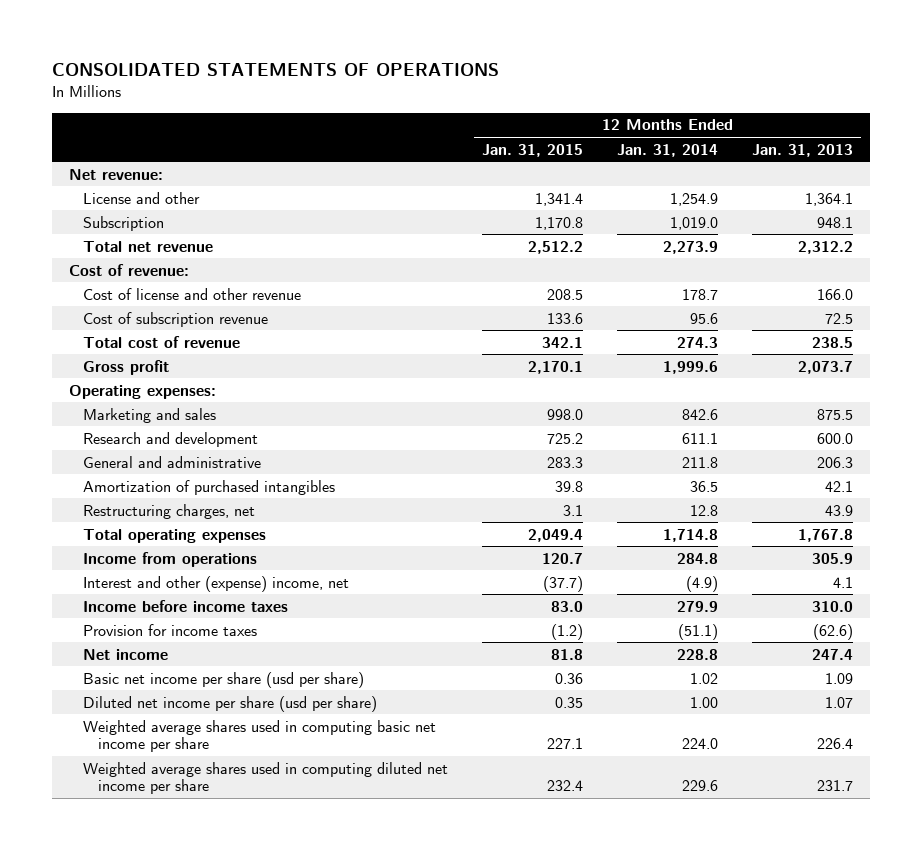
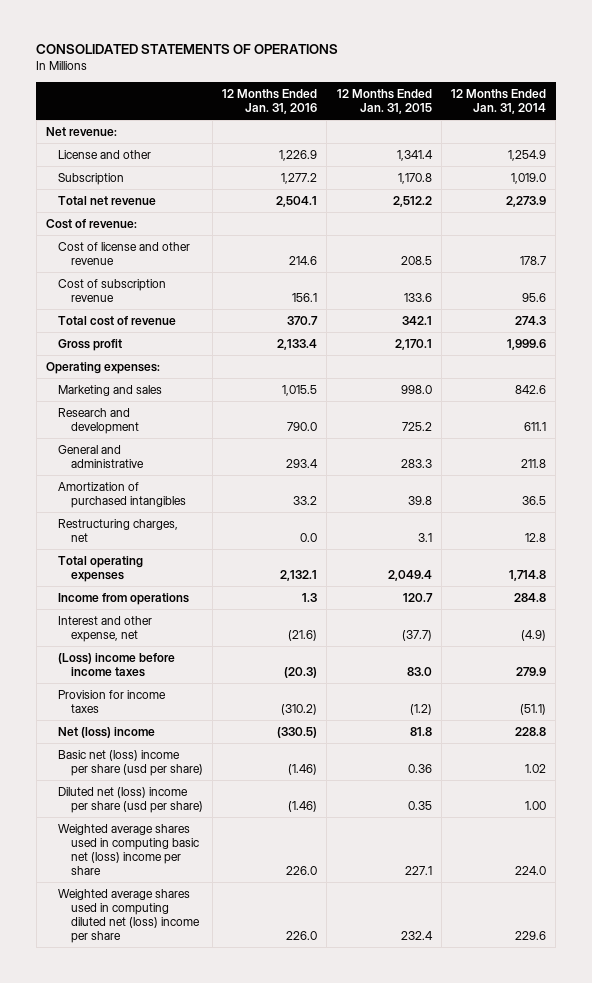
- | 12 Months Ended Jan. 31, 2015 | 12 Months Ended Jan. 31, 2014 | 12 Months Ended Jan. 31, 2013
+ | 12 Months Ended Jan. 31, 2016 | 12 Months Ended Jan. 31, 2015 | 12 Months Ended Jan. 31, 2014
- Interest and other (expense) income, net | (37.7) | (4.9) | 4.1
- Income before income taxes | 83.0 | 279.9 | 310.0
+ Interest and other expense, net | (21.6) | (37.7) | (4.9)
+ (Loss) income before income taxes | (20.3) | 83.0 | 279.9
- Net income | 81.8 | 228.8 | 247.4
- Basic net income per share (usd per share) | 0.36 | 1.02 | 1.09
- Diluted net income per share (usd per share) | 0.35 | 1.00 | 1.07
- Weighted average shares used in computing basic net income per share | 227.1 | 224.0 | 226.4
- Weighted average shares used in computing diluted net income per share | 232.4 | 229.6 | 231.7
+ Net (loss) income | (330.5) | 81.8 | 228.8
+ Basic net (loss) income per share (usd per share) | (1.46) | 0.36 | 1.02
+ Diluted net (loss) income per share (usd per share) | (1.46) | 0.35 | 1.00
+ Weighted average shares used in computing basic net (loss) income per share | 226.0 | 227.1 | 224.0
+ Weighted average shares used in computing diluted net (loss) income per share | 226.0 | 232.4 | 229.6

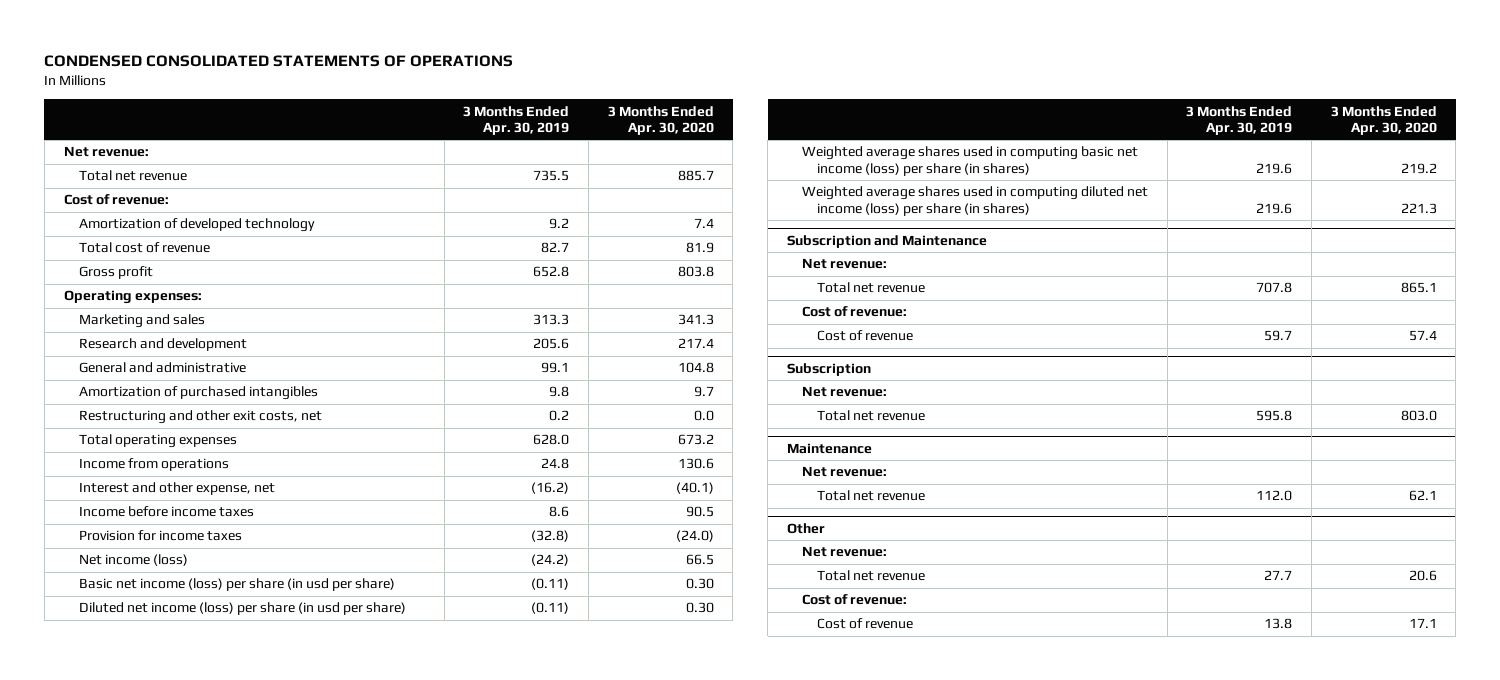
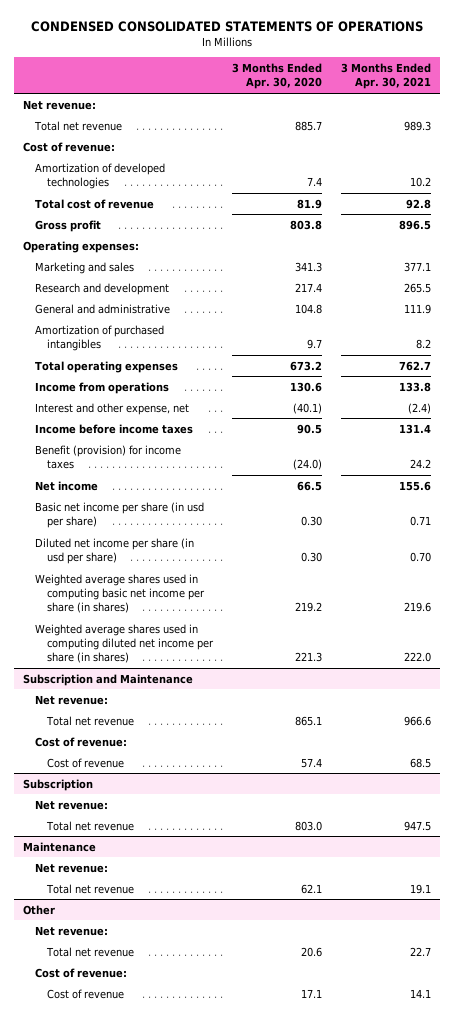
- | 3 Months Ended Apr. 30, 2019 | 3 Months Ended Apr. 30, 2020
+ | 3 Months Ended Apr. 30, 2020 | 3 Months Ended Apr. 30, 2021
- Amortization of developed technology | 9.2 | 7.4
+ Amortization of developed technologies | 7.4 | 10.2
- Restructuring and other exit costs, net | 0.2 | 0.0
- Provision for income taxes | (32.8) | (24.0)
- Net income (loss) | (24.2) | 66.5
- Basic net income (loss) per share (in usd per share) | (0.11) | 0.30
- Diluted net income (loss) per share (in usd per share) | (0.11) | 0.30
- Weighted average shares used in computing basic net income (loss) per share (in shares) | 219.6 | 219.2
- Weighted average shares used in computing diluted net income (loss) per share (in shares) | 219.6 | 221.3
+ Benefit (provision) for income taxes | (24.0) | 24.2
+ Net income | 66.5 | 155.6
+ Basic net income per share (in usd per share) | 0.30 | 0.71
+ Diluted net income per share (in usd per share) | 0.30 | 0.70
+ Weighted average shares used in computing basic net income per share (in shares) | 219.2 | 219.6
+ Weighted average shares used in computing diluted net income per share (in shares) | 221.3 | 222.0

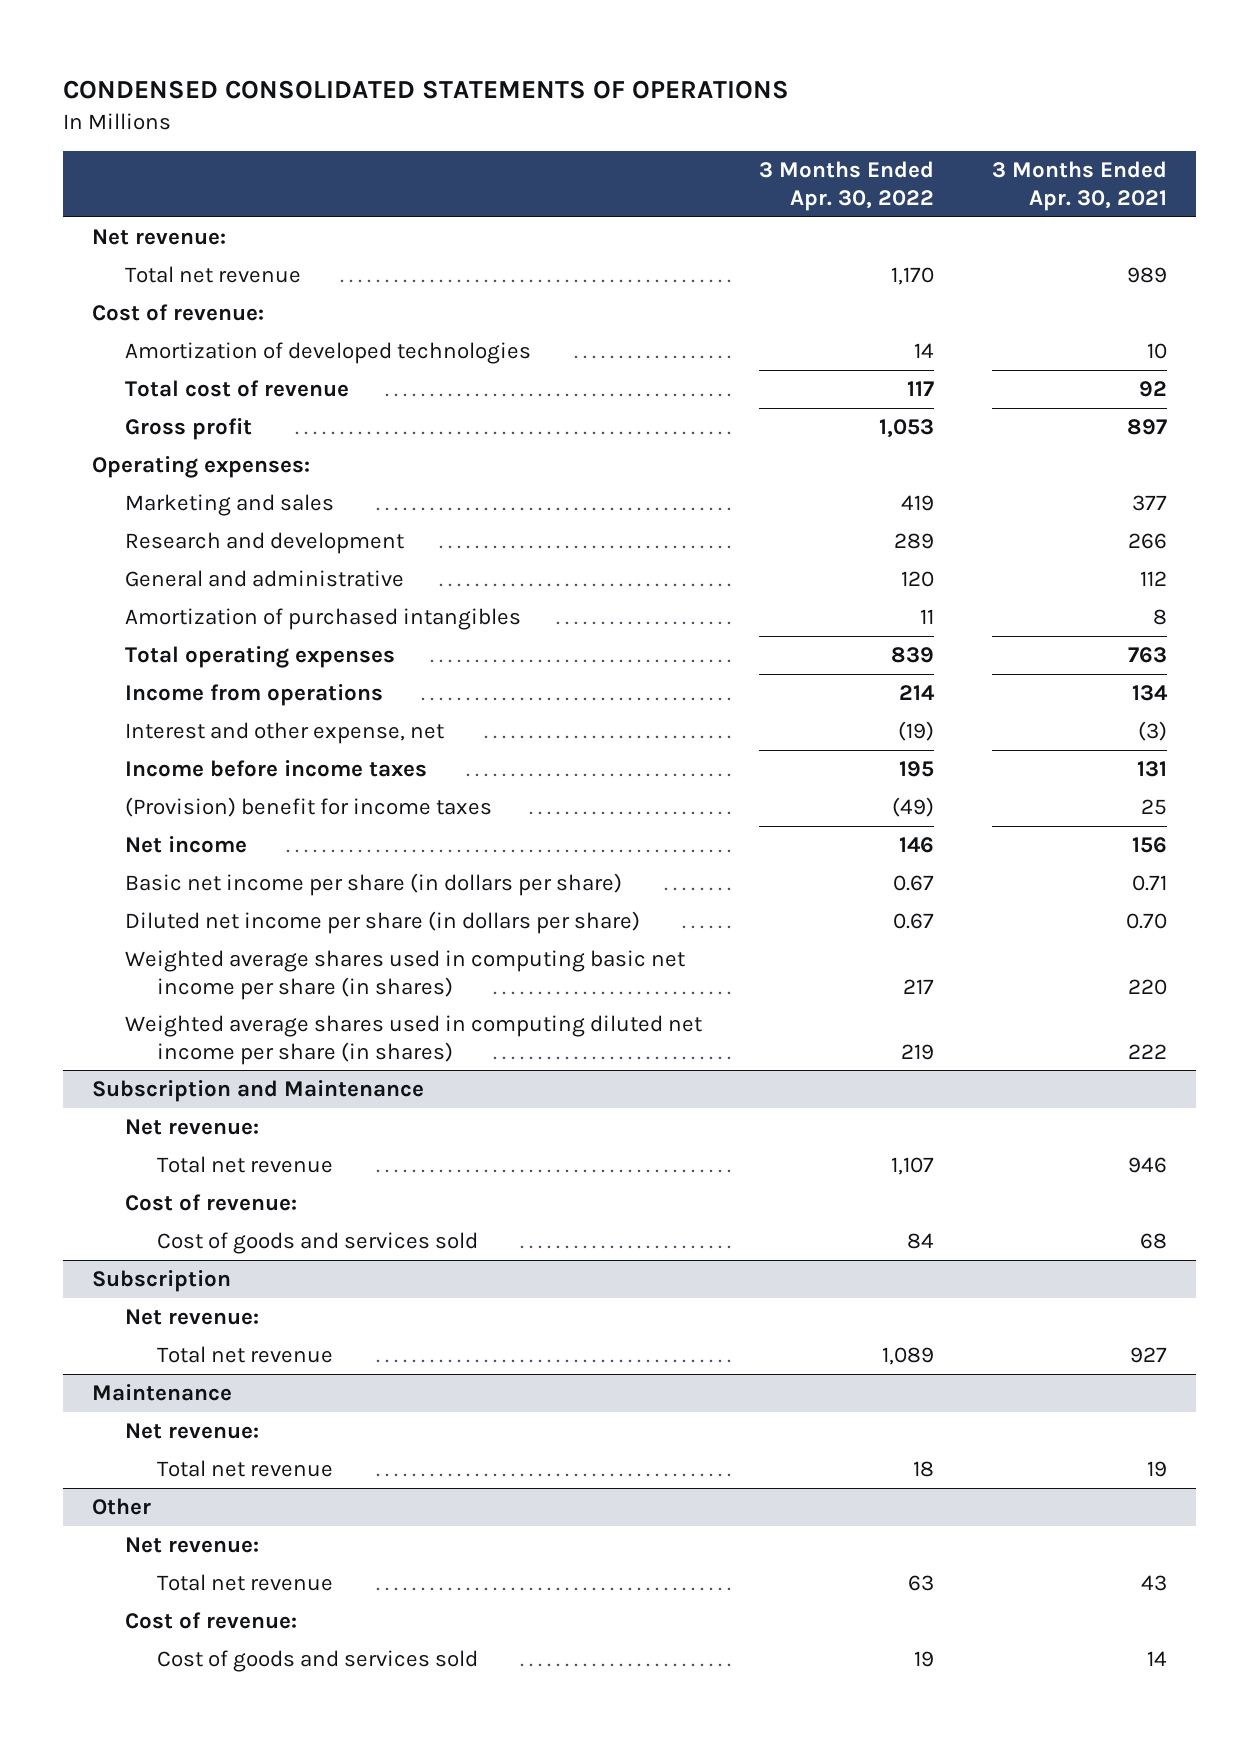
- | 3 Months Ended Apr. 30, 2020 | 3 Months Ended Apr. 30, 2021
+ | 3 Months Ended Apr. 30, 2022 | 3 Months Ended Apr. 30, 2021
- Total net revenue | 885.7 | 989.3
+ Total net revenue | 1,170 | 989
- Amortization of developed technologies | 7.4 | 10.2
- Total cost of revenue | 81.9 | 92.8
- Gross profit | 803.8 | 896.5
+ Amortization of developed technologies | 14 | 10
+ Total cost of revenue | 117 | 92
+ Gross profit | 1,053 | 897
- Marketing and sales | 341.3 | 377.1
- Research and development | 217.4 | 265.5
- General and administrative | 104.8 | 111.9
- Amortization of purchased intangibles | 9.7 | 8.2
- Total operating expenses | 673.2 | 762.7
- Income from operations | 130.6 | 133.8
- Interest and other expense, net | (40.1) | (2.4)
- Income before income taxes | 90.5 | 131.4
- Benefit (provision) for income taxes | (24.0) | 24.2
- Net income | 66.5 | 155.6
- Basic net income per share (in usd per share) | 0.30 | 0.71
- Diluted net income per share (in usd per share) | 0.30 | 0.70
- Weighted average shares used in computing basic net income per share (in shares) | 219.2 | 219.6
- Weighted average shares used in computing diluted net income per share (in shares) | 221.3 | 222.0
+ Marketing and sales | 419 | 377
+ Research and development | 289 | 266
+ General and administrative | 120 | 112
+ Amortization of purchased intangibles | 11 | 8
+ Total operating expenses | 839 | 763
+ Income from operations | 214 | 134
+ Interest and other expense, net | (19) | (3)
+ Income before income taxes | 195 | 131
+ (Provision) benefit for income taxes | (49) | 25
+ Net income | 146 | 156
+ Basic net income per share (in dollars per share) | 0.67 | 0.71
+ Diluted net income per share (in dollars per share) | 0.67 | 0.70
+ Weighted average shares used in computing basic net income per share (in shares) | 217 | 220
+ Weighted average shares used in computing diluted net income per share (in shares) | 219 | 222
@ Subscription and Maintenance
- Total net revenue | 865.1 | 966.6
+ Total net revenue | 1,107 | 946
- Cost of revenue | 57.4 | 68.5
+ Cost of goods and services sold | 84 | 68
@ Subscription
- Total net revenue | 803.0 | 947.5
+ Total net revenue | 1,089 | 927
@ Maintenance
- Total net revenue | 62.1 | 19.1
+ Total net revenue | 18 | 19
@ Other
- Total net revenue | 20.6 | 22.7
+ Total net revenue | 63 | 43
- Cost of revenue | 17.1 | 14.1
+ Cost of goods and services sold | 19 | 14

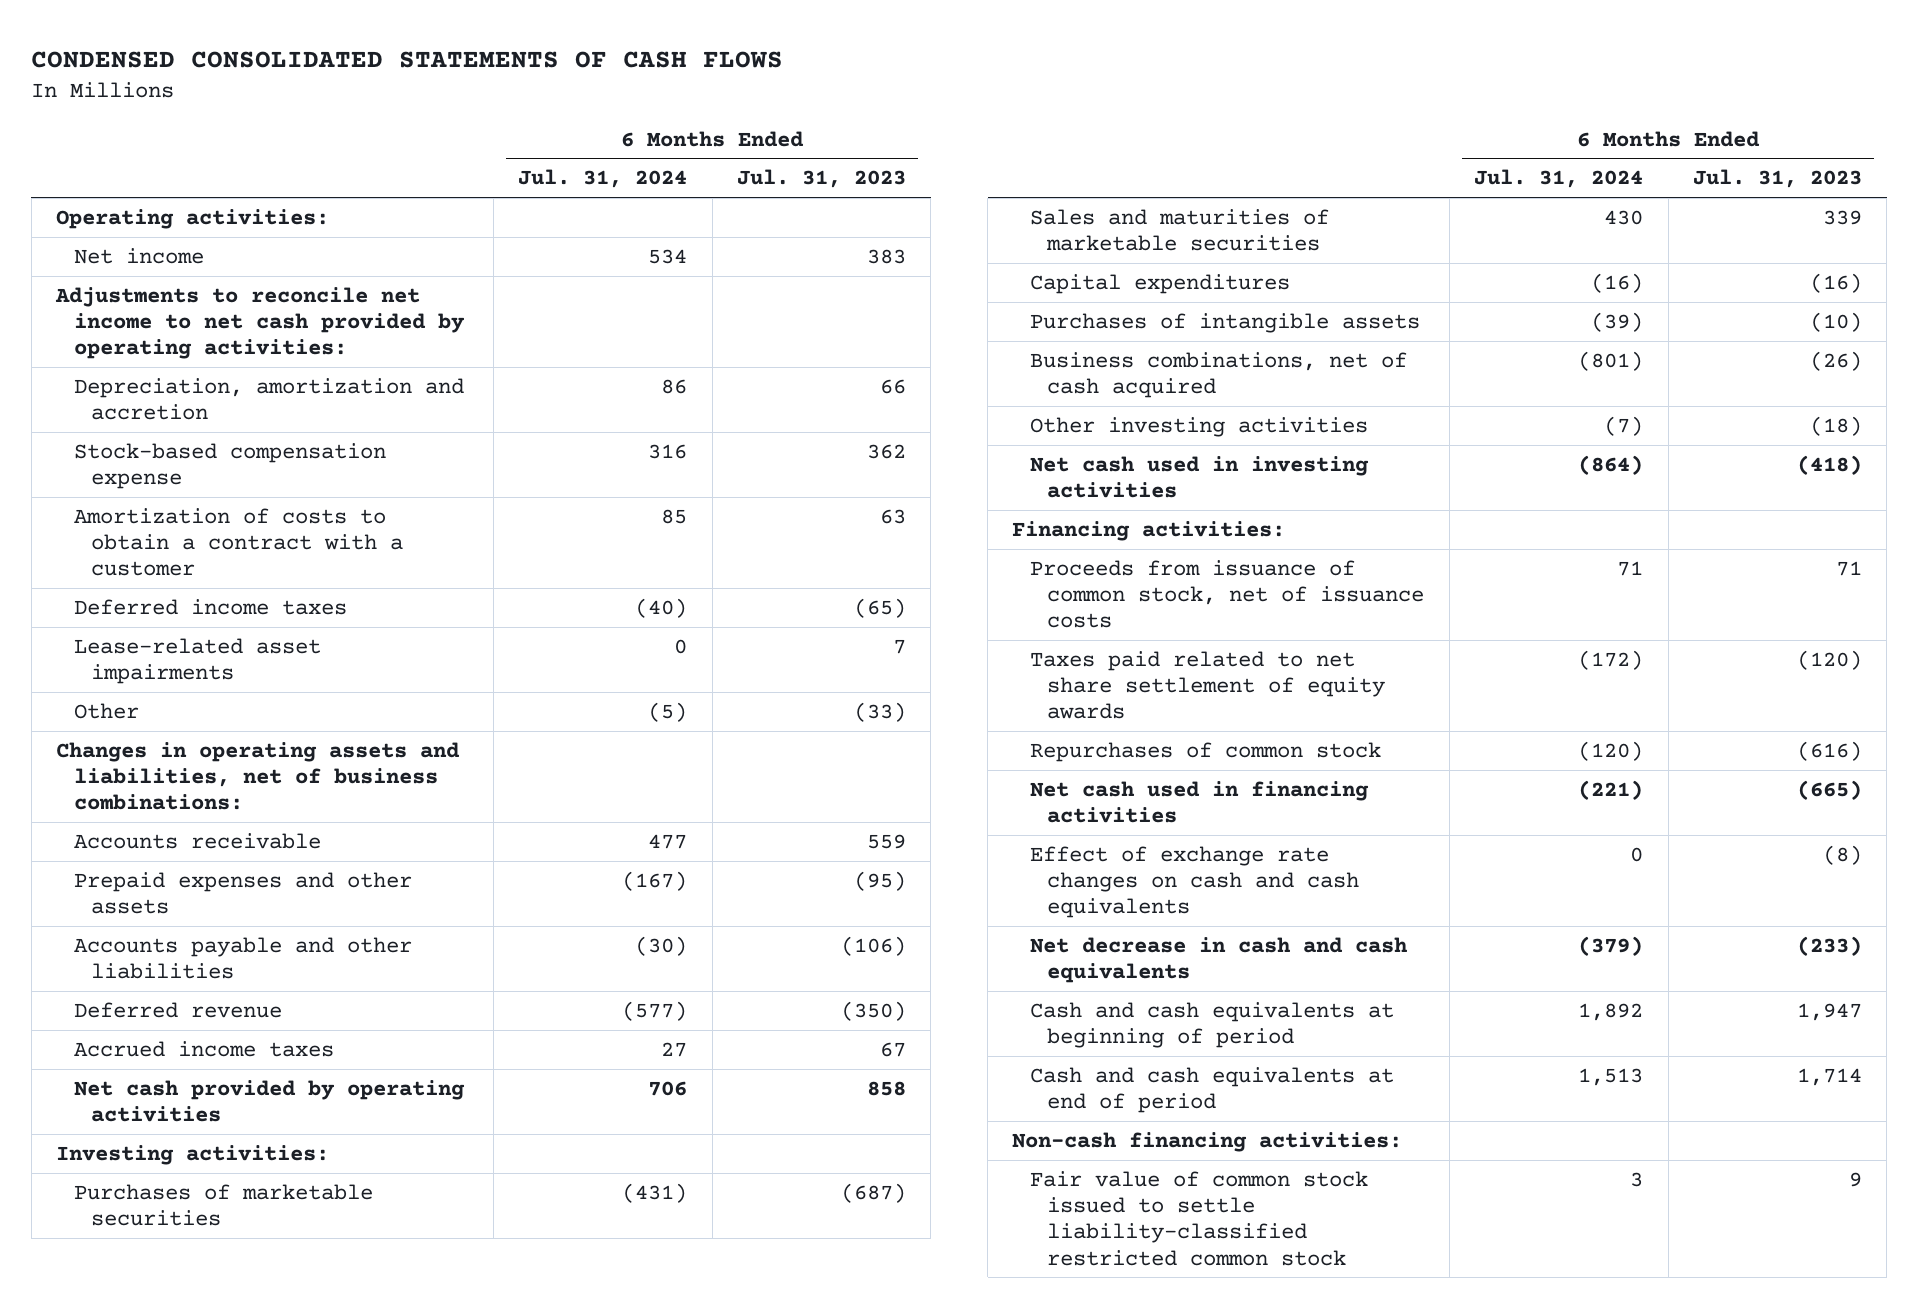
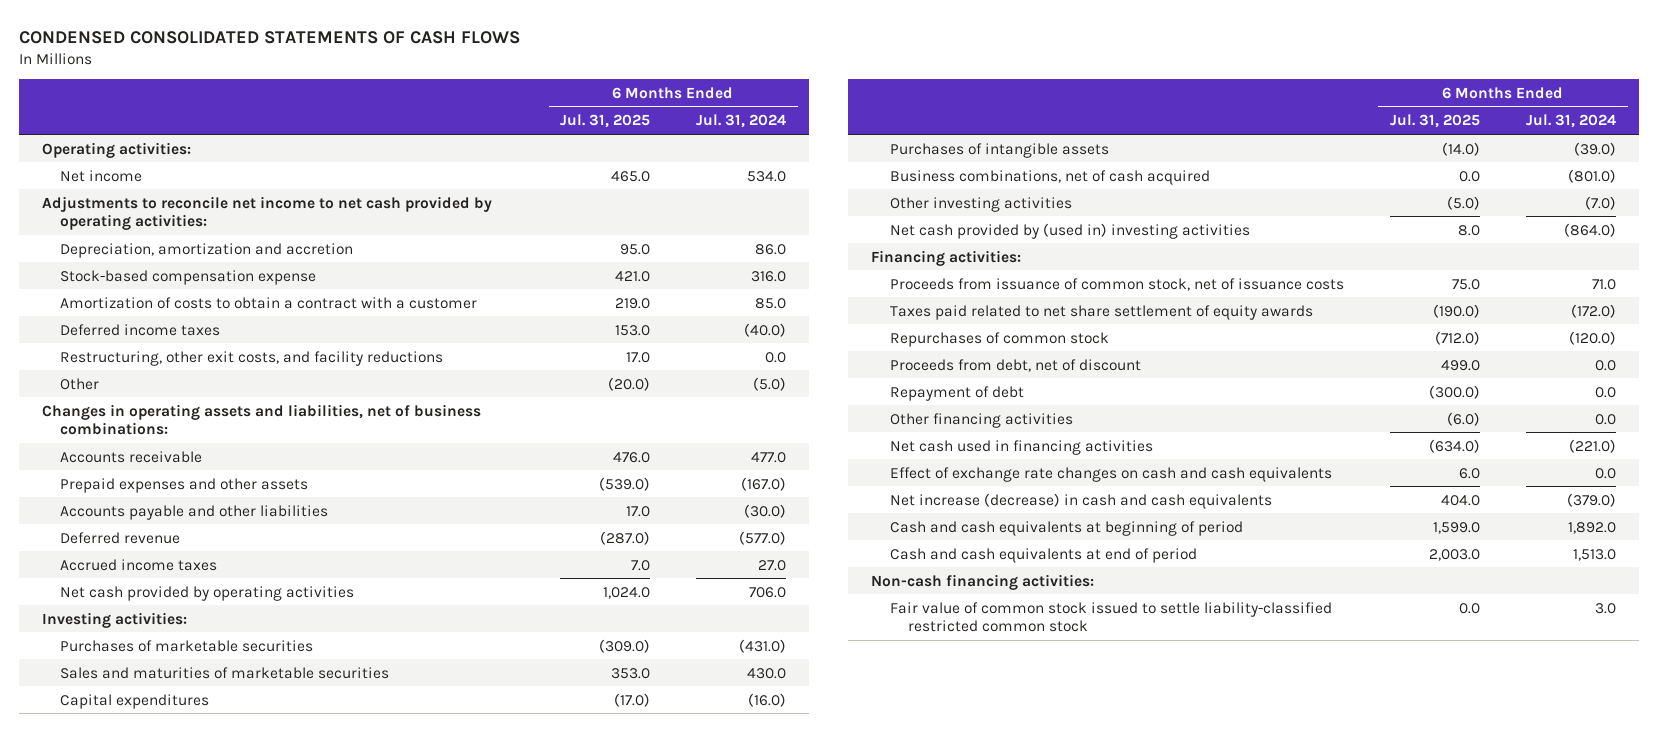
- | 6 Months Ended Jul. 31, 2024 | 6 Months Ended Jul. 31, 2023
+ | 6 Months Ended Jul. 31, 2025 | 6 Months Ended Jul. 31, 2024
- Net income | 534 | 383
+ Net income | 465.0 | 534.0
- Depreciation, amortization and accretion | 86 | 66
- Stock-based compensation expense | 316 | 362
- Amortization of costs to obtain a contract with a customer | 85 | 63
- Deferred income taxes | (40) | (65)
- Lease-related asset impairments | 0 | 7
- Other | (5) | (33)
+ Depreciation, amortization and accretion | 95.0 | 86.0
+ Stock-based compensation expense | 421.0 | 316.0
+ Amortization of costs to obtain a contract with a customer | 219.0 | 85.0
+ Deferred income taxes | 153.0 | (40.0)
+ Restructuring, other exit costs, and facility reductions | 17.0 | 0.0
+ Other | (20.0) | (5.0)
- Accounts receivable | 477 | 559
- Prepaid expenses and other assets | (167) | (95)
- Accounts payable and other liabilities | (30) | (106)
- Deferred revenue | (577) | (350)
- Accrued income taxes | 27 | 67
- Net cash provided by operating activities | 706 | 858
+ Accounts receivable | 476.0 | 477.0
+ Prepaid expenses and other assets | (539.0) | (167.0)
+ Accounts payable and other liabilities | 17.0 | (30.0)
+ Deferred revenue | (287.0) | (577.0)
+ Accrued income taxes | 7.0 | 27.0
+ Net cash provided by operating activities | 1,024.0 | 706.0
- Purchases of marketable securities | (431) | (687)
- Sales and maturities of marketable securities | 430 | 339
- Capital expenditures | (16) | (16)
- Purchases of intangible assets | (39) | (10)
- Business combinations, net of cash acquired | (801) | (26)
- Other investing activities | (7) | (18)
- Net cash used in investing activities | (864) | (418)
+ Purchases of marketable securities | (309.0) | (431.0)
+ Sales and maturities of marketable securities | 353.0 | 430.0
+ Capital expenditures | (17.0) | (16.0)
+ Purchases of intangible assets | (14.0) | (39.0)
+ Business combinations, net of cash acquired | 0.0 | (801.0)
+ Other investing activities | (5.0) | (7.0)
+ Net cash provided by (used in) investing activities | 8.0 | (864.0)
- Proceeds from issuance of common stock, net of issuance costs | 71 | 71
- Taxes paid related to net share settlement of equity awards | (172) | (120)
- Repurchases of common stock | (120) | (616)
- Net cash used in financing activities | (221) | (665)
- Effect of exchange rate changes on cash and cash equivalents | 0 | (8)
- Net decrease in cash and cash equivalents | (379) | (233)
- Cash and cash equivalents at beginning of period | 1,892 | 1,947
- Cash and cash equivalents at end of period | 1,513 | 1,714
+ Proceeds from issuance of common stock, net of issuance costs | 75.0 | 71.0
+ Taxes paid related to net share settlement of equity awards | (190.0) | (172.0)
+ Repurchases of common stock | (712.0) | (120.0)
+ Proceeds from debt, net of discount | 499.0 | 0.0
+ Repayment of debt | (300.0) | 0.0
+ Other financing activities | (6.0) | 0.0
+ Net cash used in financing activities | (634.0) | (221.0)
+ Effect of exchange rate changes on cash and cash equivalents | 6.0 | 0.0
+ Net increase (decrease) in cash and cash equivalents | 404.0 | (379.0)
+ Cash and cash equivalents at beginning of period | 1,599.0 | 1,892.0
+ Cash and cash equivalents at end of period | 2,003.0 | 1,513.0
- Fair value of common stock issued to settle liability-classified restricted common stock | 3 | 9
+ Fair value of common stock issued to settle liability-classified restricted common stock | 0.0 | 3.0

